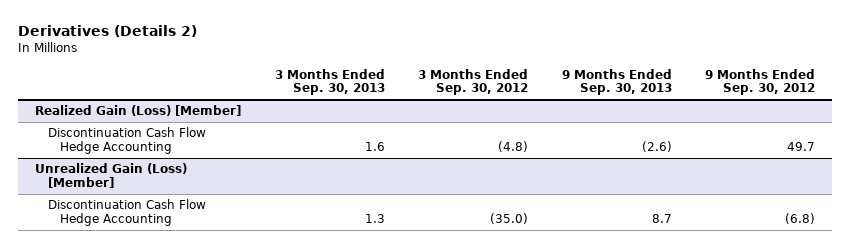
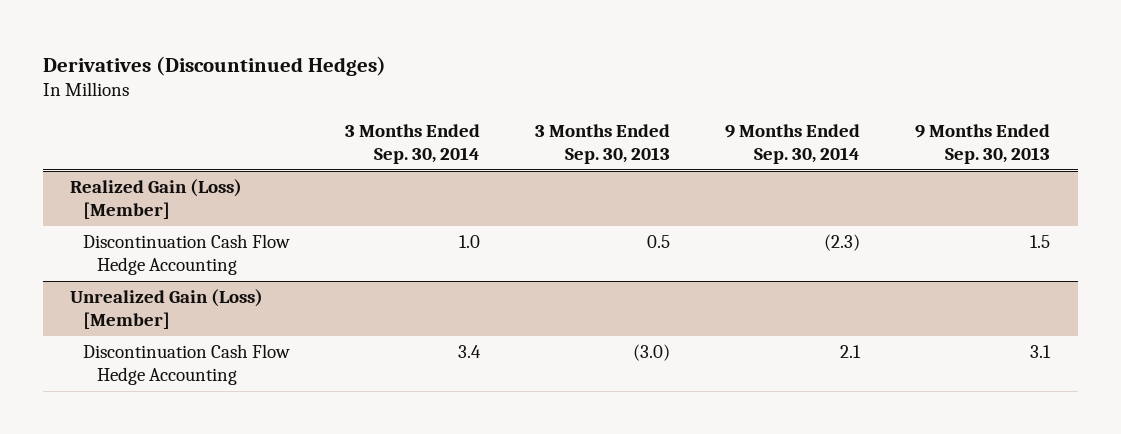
- Derivatives (Details 2)
+ Derivatives (Discountinued Hedges)
- | 3 Months Ended Sep. 30, 2013 | 3 Months Ended Sep. 30, 2012 | 9 Months Ended Sep. 30, 2013 | 9 Months Ended Sep. 30, 2012
+ | 3 Months Ended Sep. 30, 2014 | 3 Months Ended Sep. 30, 2013 | 9 Months Ended Sep. 30, 2014 | 9 Months Ended Sep. 30, 2013
@ Realized Gain (Loss) [Member]
- Discontinuation Cash Flow Hedge Accounting | 1.6 | (4.8) | (2.6) | 49.7
+ Discontinuation Cash Flow Hedge Accounting | 1.0 | 0.5 | (2.3) | 1.5
@ Unrealized Gain (Loss) [Member]
- Discontinuation Cash Flow Hedge Accounting | 1.3 | (35.0) | 8.7 | (6.8)
+ Discontinuation Cash Flow Hedge Accounting | 3.4 | (3.0) | 2.1 | 3.1

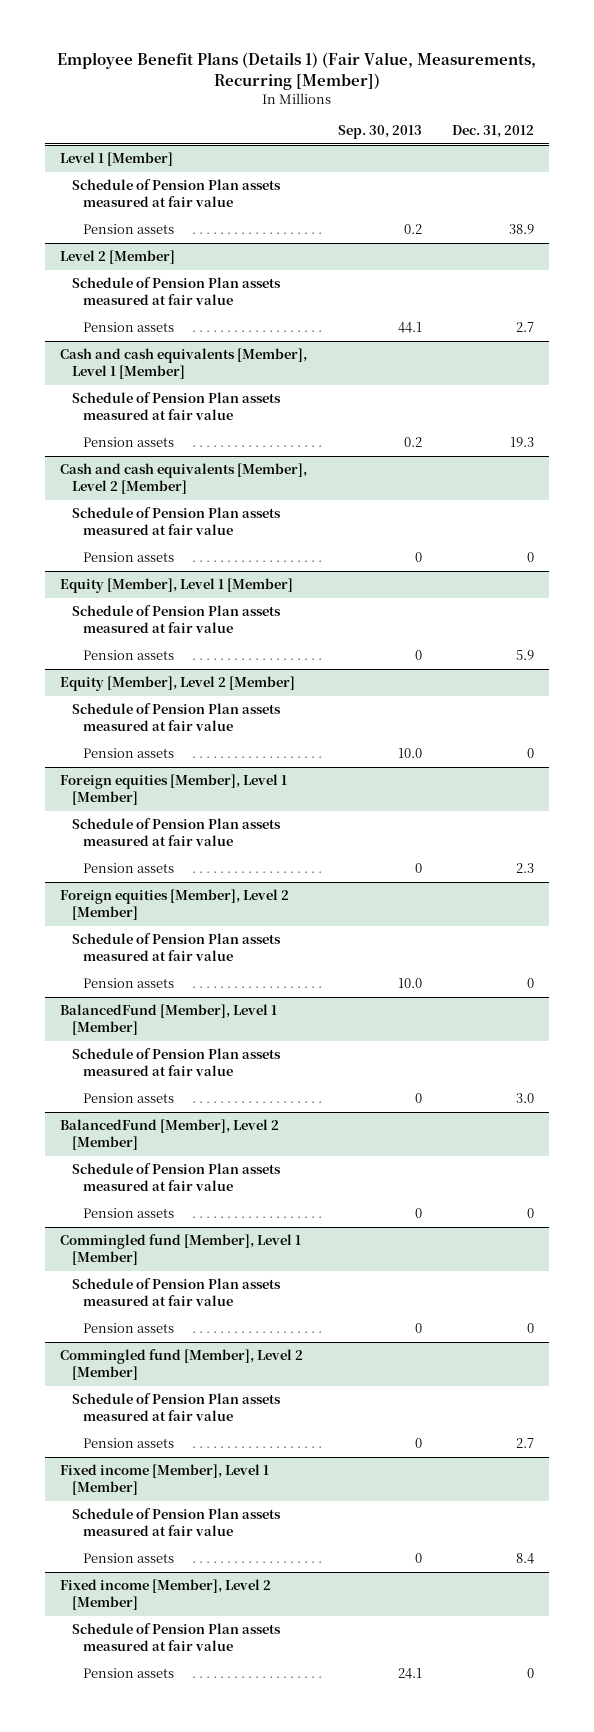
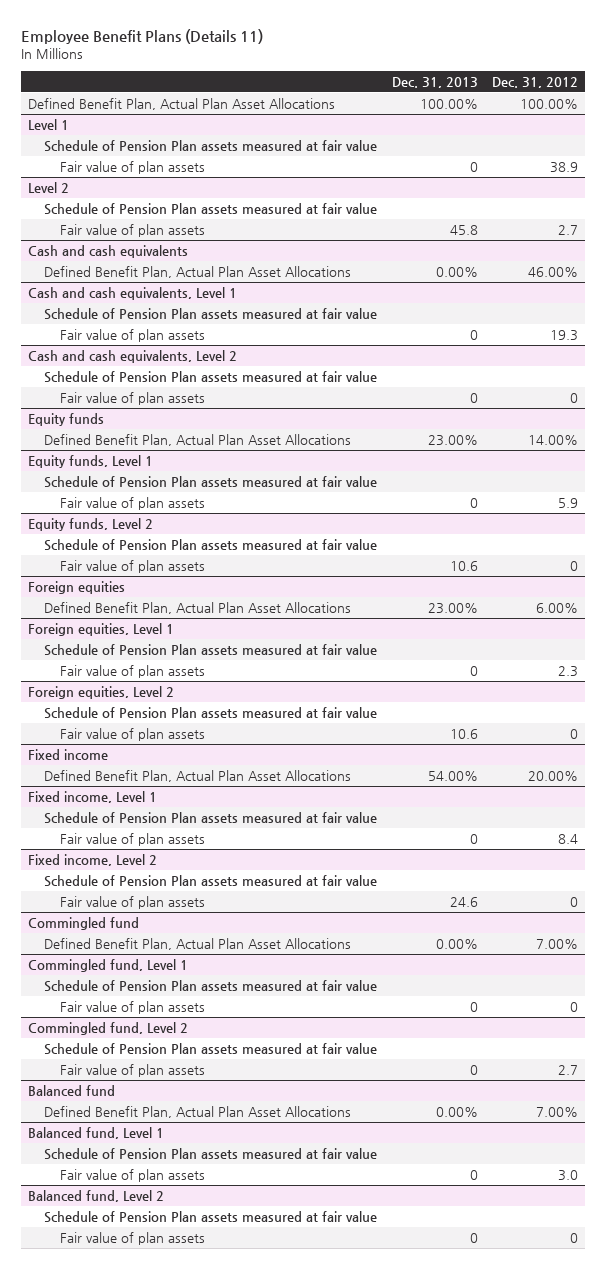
- Employee Benefit Plans (Details 1) (Fair Value, Measurements, Recurring [Member])
+ Employee Benefit Plans (Details 11)
- | Sep. 30, 2013 | Dec. 31, 2012
+ | Dec. 31, 2013 | Dec. 31, 2012
- Level 1 [Member]
+ Defined Benefit Plan, Actual Plan Asset Allocations | 100.00% | 100.00%
+ Level 1
- Pension assets | 0.2 | 38.9
- Level 2 [Member]
+ Fair value of plan assets | 0 | 38.9
+ Level 2
- Pension assets | 44.1 | 2.7
- Cash and cash equivalents [Member], Level 1 [Member]
+ Fair value of plan assets | 45.8 | 2.7
+ Cash and cash equivalents
+ Defined Benefit Plan, Actual Plan Asset Allocations | 0.00% | 46.00%
+ Cash and cash equivalents, Level 1
- Pension assets | 0.2 | 19.3
- Cash and cash equivalents [Member], Level 2 [Member]
+ Fair value of plan assets | 0 | 19.3
+ Cash and cash equivalents, Level 2
- Pension assets | 0 | 0
- Equity [Member], Level 1 [Member]
+ Fair value of plan assets | 0 | 0
+ Equity funds
+ Defined Benefit Plan, Actual Plan Asset Allocations | 23.00% | 14.00%
+ Equity funds, Level 1
- Pension assets | 0 | 5.9
- Equity [Member], Level 2 [Member]
+ Fair value of plan assets | 0 | 5.9
+ Equity funds, Level 2
- Pension assets | 10.0 | 0
- Foreign equities [Member], Level 1 [Member]
+ Fair value of plan assets | 10.6 | 0
+ Foreign equities
+ Defined Benefit Plan, Actual Plan Asset Allocations | 23.00% | 6.00%
+ Foreign equities, Level 1
- Pension assets | 0 | 2.3
- Foreign equities [Member], Level 2 [Member]
+ Fair value of plan assets | 0 | 2.3
+ Foreign equities, Level 2
- Pension assets | 10.0 | 0
- BalancedFund [Member], Level 1 [Member]
+ Fair value of plan assets | 10.6 | 0
+ Fixed income
+ Defined Benefit Plan, Actual Plan Asset Allocations | 54.00% | 20.00%
+ Fixed income, Level 1
- Pension assets | 0 | 3.0
- BalancedFund [Member], Level 2 [Member]
+ Fair value of plan assets | 0 | 8.4
+ Fixed income, Level 2
- Pension assets | 0 | 0
- Commingled fund [Member], Level 1 [Member]
+ Fair value of plan assets | 24.6 | 0
+ Commingled fund
+ Defined Benefit Plan, Actual Plan Asset Allocations | 0.00% | 7.00%
+ Commingled fund, Level 1
- Pension assets | 0 | 0
- Commingled fund [Member], Level 2 [Member]
+ Fair value of plan assets | 0 | 0
+ Commingled fund, Level 2
- Pension assets | 0 | 2.7
- Fixed income [Member], Level 1 [Member]
+ Fair value of plan assets | 0 | 2.7
+ Balanced fund
+ Defined Benefit Plan, Actual Plan Asset Allocations | 0.00% | 7.00%
+ Balanced fund, Level 1
- Pension assets | 0 | 8.4
- Fixed income [Member], Level 2 [Member]
+ Fair value of plan assets | 0 | 3.0
+ Balanced fund, Level 2
- Pension assets | 24.1 | 0
+ Fair value of plan assets | 0 | 0

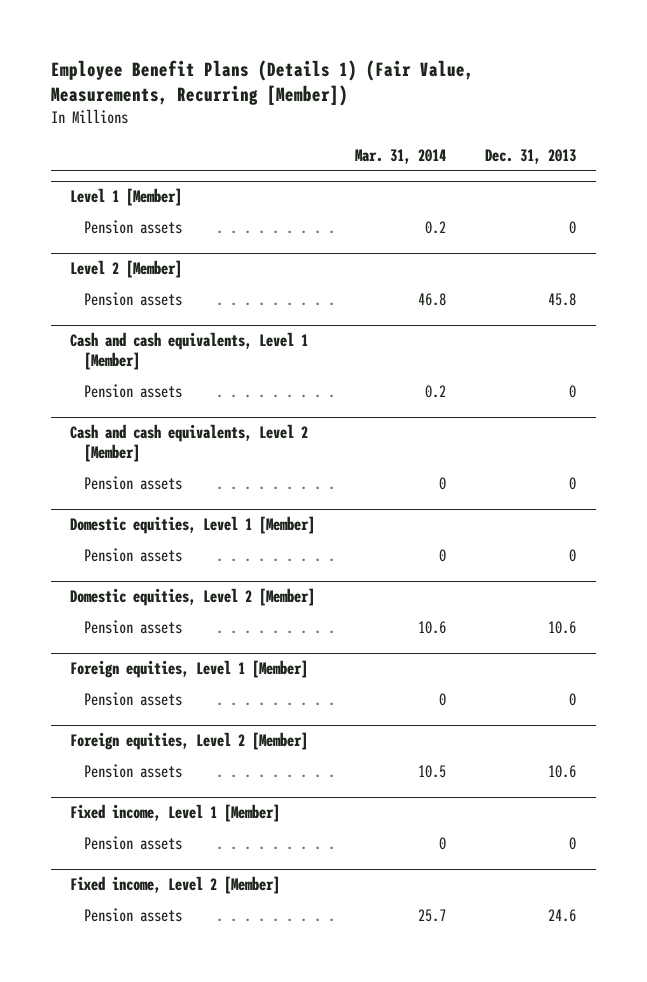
- Employee Benefit Plans (Details 11)
+ Employee Benefit Plans (Details 1) (Fair Value, Measurements, Recurring [Member])
- | Dec. 31, 2013 | Dec. 31, 2012
+ | Mar. 31, 2014 | Dec. 31, 2013
- Defined Benefit Plan, Actual Plan Asset Allocations | 100.00% | 100.00%
- Level 1
- Schedule of Pension Plan assets measured at fair value
- Fair value of plan assets | 0 | 38.9
- Level 2
- Schedule of Pension Plan assets measured at fair value
- Fair value of plan assets | 45.8 | 2.7
- Cash and cash equivalents
- Defined Benefit Plan, Actual Plan Asset Allocations | 0.00% | 46.00%
- Cash and cash equivalents, Level 1
- Schedule of Pension Plan assets measured at fair value
- Fair value of plan assets | 0 | 19.3
- Cash and cash equivalents, Level 2
- Schedule of Pension Plan assets measured at fair value
- Fair value of plan assets | 0 | 0
- Equity funds
- Defined Benefit Plan, Actual Plan Asset Allocations | 23.00% | 14.00%
- Equity funds, Level 1
- Schedule of Pension Plan assets measured at fair value
- Fair value of plan assets | 0 | 5.9
- Equity funds, Level 2
- Schedule of Pension Plan assets measured at fair value
- Fair value of plan assets | 10.6 | 0
- Foreign equities
- Defined Benefit Plan, Actual Plan Asset Allocations | 23.00% | 6.00%
- Foreign equities, Level 1
- Schedule of Pension Plan assets measured at fair value
- Fair value of plan assets | 0 | 2.3
- Foreign equities, Level 2
- Schedule of Pension Plan assets measured at fair value
- Fair value of plan assets | 10.6 | 0
- Fixed income
- Defined Benefit Plan, Actual Plan Asset Allocations | 54.00% | 20.00%
- Fixed income, Level 1
- Schedule of Pension Plan assets measured at fair value
- Fair value of plan assets | 0 | 8.4
- Fixed income, Level 2
- Schedule of Pension Plan assets measured at fair value
- Fair value of plan assets | 24.6 | 0
- Commingled fund
- Defined Benefit Plan, Actual Plan Asset Allocations | 0.00% | 7.00%
- Commingled fund, Level 1
- Schedule of Pension Plan assets measured at fair value
- Fair value of plan assets | 0 | 0
- Commingled fund, Level 2
- Schedule of Pension Plan assets measured at fair value
- Fair value of plan assets | 0 | 2.7
- Balanced fund
- Defined Benefit Plan, Actual Plan Asset Allocations | 0.00% | 7.00%
- Balanced fund, Level 1
- Schedule of Pension Plan assets measured at fair value
- Fair value of plan assets | 0 | 3.0
- Balanced fund, Level 2
- Schedule of Pension Plan assets measured at fair value
- Fair value of plan assets | 0 | 0
+ Level 1 [Member]
+ Pension assets | 0.2 | 0
+ Level 2 [Member]
+ Pension assets | 46.8 | 45.8
+ Cash and cash equivalents, Level 1 [Member]
+ Pension assets | 0.2 | 0
+ Cash and cash equivalents, Level 2 [Member]
+ Pension assets | 0 | 0
+ Domestic equities, Level 1 [Member]
+ Pension assets | 0 | 0
+ Domestic equities, Level 2 [Member]
+ Pension assets | 10.6 | 10.6
+ Foreign equities, Level 1 [Member]
+ Pension assets | 0 | 0
+ Foreign equities, Level 2 [Member]
+ Pension assets | 10.5 | 10.6
+ Fixed income, Level 1 [Member]
+ Pension assets | 0 | 0
+ Fixed income, Level 2 [Member]
+ Pension assets | 25.7 | 24.6

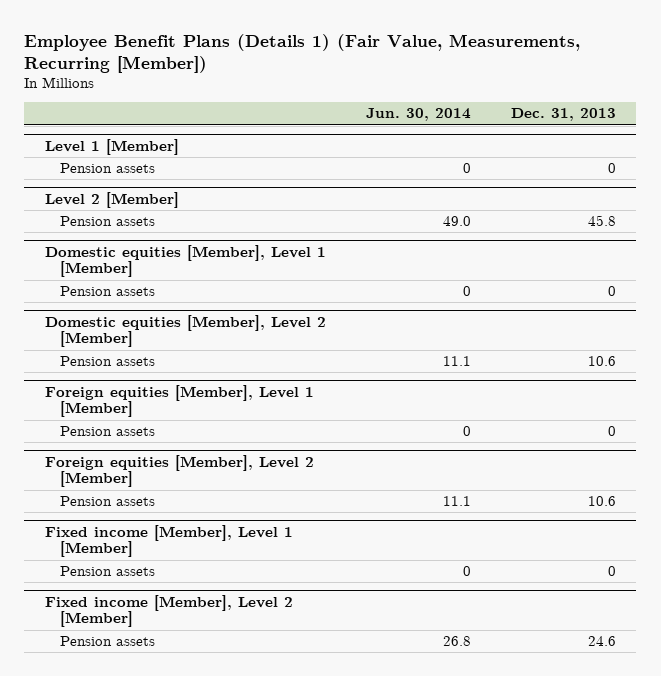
- | Mar. 31, 2014 | Dec. 31, 2013
+ | Jun. 30, 2014 | Dec. 31, 2013
- Cash and cash equivalents, Level 1 [Member]
- Pension assets | 0.2 | 0
- Cash and cash equivalents, Level 2 [Member]
- Pension assets | 0 | 0
- Domestic equities, Level 1 [Member]
+ Domestic equities [Member], Level 1 [Member]
- Domestic equities, Level 2 [Member]
+ Domestic equities [Member], Level 2 [Member]
- Foreign equities, Level 1 [Member]
+ Foreign equities [Member], Level 1 [Member]
- Foreign equities, Level 2 [Member]
+ Foreign equities [Member], Level 2 [Member]
- Fixed income, Level 1 [Member]
+ Fixed income [Member], Level 1 [Member]
- Fixed income, Level 2 [Member]
+ Fixed income [Member], Level 2 [Member]

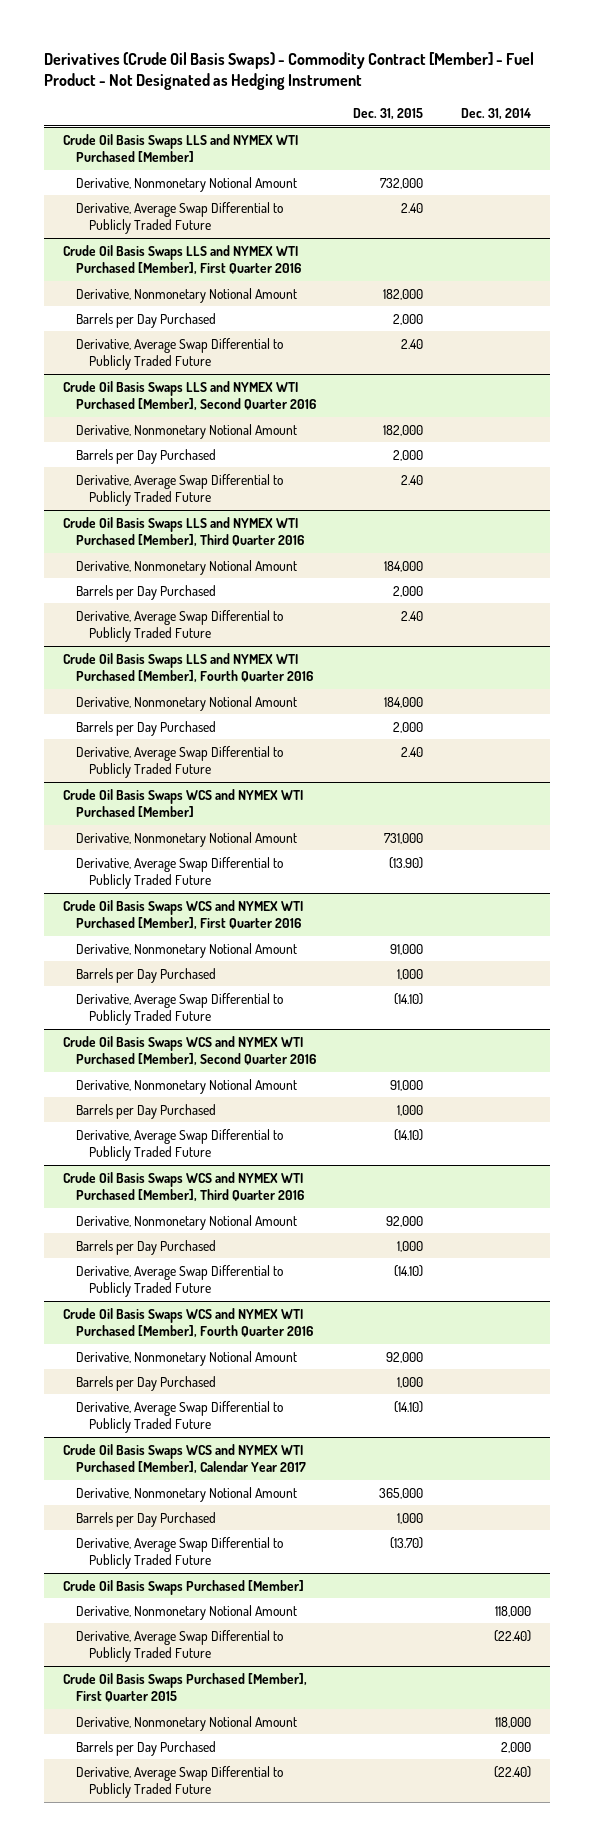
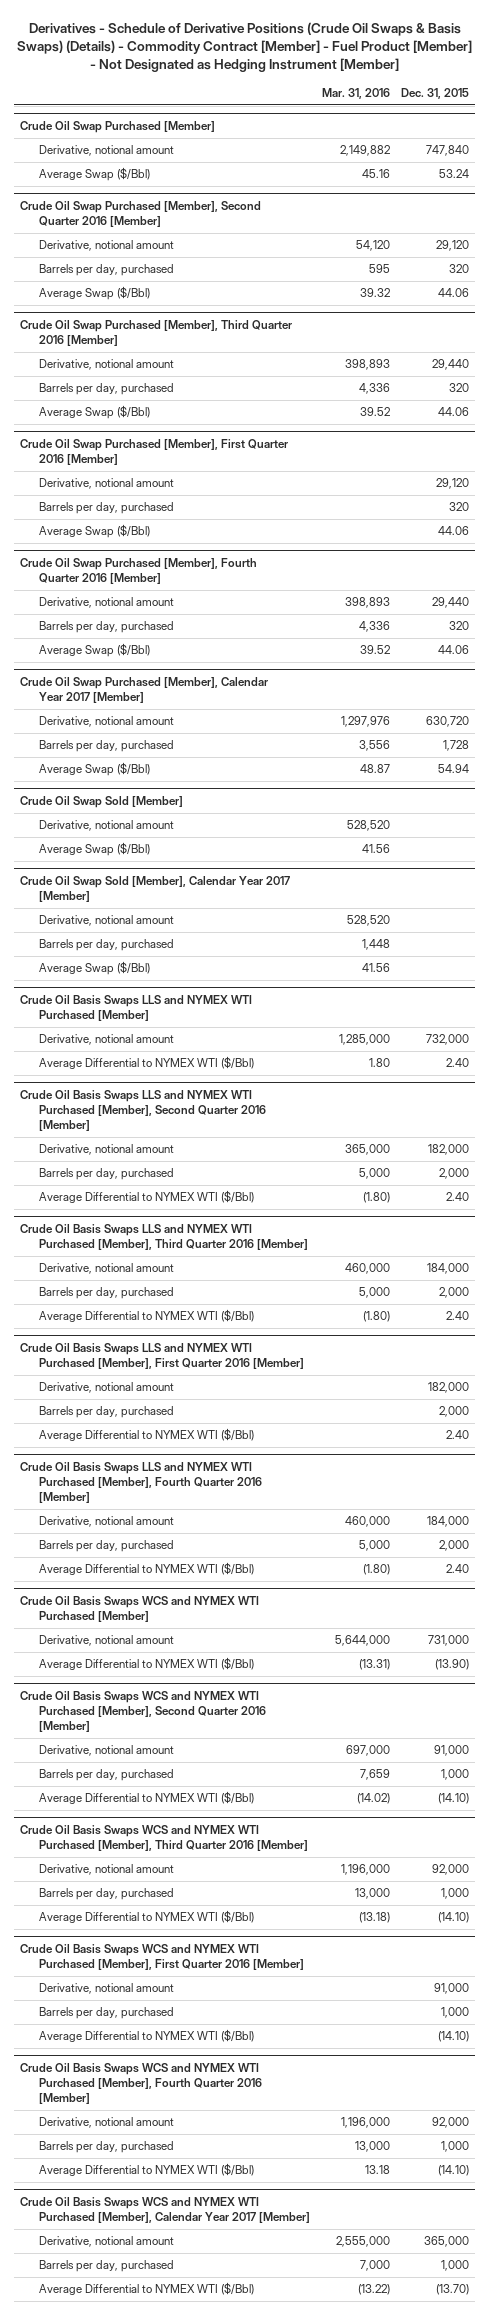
- Derivatives (Crude Oil Basis Swaps) - Commodity Contract [Member] - Fuel Product - Not Designated as Hedging Instrument
+ Derivatives - Schedule of Derivative Positions (Crude Oil Swaps & Basis Swaps) (Details) - Commodity Contract [Member] - Fuel Product [Member] - Not Designated as Hedging Instrument [Member]
- | Dec. 31, 2015 | Dec. 31, 2014
+ | Mar. 31, 2016 | Dec. 31, 2015
+ Crude Oil Swap Purchased [Member]
+ Derivative, notional amount | 2,149,882 | 747,840
+ Average Swap ($/Bbl) | 45.16 | 53.24
+ Crude Oil Swap Purchased [Member], Second Quarter 2016 [Member]
+ Derivative, notional amount | 54,120 | 29,120
+ Barrels per day, purchased | 595 | 320
+ Average Swap ($/Bbl) | 39.32 | 44.06
+ Crude Oil Swap Purchased [Member], Third Quarter 2016 [Member]
+ Derivative, notional amount | 398,893 | 29,440
+ Barrels per day, purchased | 4,336 | 320
+ Average Swap ($/Bbl) | 39.52 | 44.06
+ Crude Oil Swap Purchased [Member], First Quarter 2016 [Member]
+ Derivative, notional amount | | 29,120
+ Barrels per day, purchased | | 320
+ Average Swap ($/Bbl) | | 44.06
+ Crude Oil Swap Purchased [Member], Fourth Quarter 2016 [Member]
+ Derivative, notional amount | 398,893 | 29,440
+ Barrels per day, purchased | 4,336 | 320
+ Average Swap ($/Bbl) | 39.52 | 44.06
+ Crude Oil Swap Purchased [Member], Calendar Year 2017 [Member]
+ Derivative, notional amount | 1,297,976 | 630,720
+ Barrels per day, purchased | 3,556 | 1,728
+ Average Swap ($/Bbl) | 48.87 | 54.94
+ Crude Oil Swap Sold [Member]
+ Derivative, notional amount | 528,520 |
+ Average Swap ($/Bbl) | 41.56 |
+ Crude Oil Swap Sold [Member], Calendar Year 2017 [Member]
+ Derivative, notional amount | 528,520 |
+ Barrels per day, purchased | 1,448 |
+ Average Swap ($/Bbl) | 41.56 |
@ Crude Oil Basis Swaps LLS and NYMEX WTI Purchased [Member]
- Derivative, Nonmonetary Notional Amount | 732,000 |
- Derivative, Average Swap Differential to Publicly Traded Future | 2.40 |
- Crude Oil Basis Swaps LLS and NYMEX WTI Purchased [Member], First Quarter 2016
- Derivative, Nonmonetary Notional Amount | 182,000 |
- Barrels per Day Purchased | 2,000 |
- Derivative, Average Swap Differential to Publicly Traded Future | 2.40 |
- Crude Oil Basis Swaps LLS and NYMEX WTI Purchased [Member], Second Quarter 2016
- Derivative, Nonmonetary Notional Amount | 182,000 |
- Barrels per Day Purchased | 2,000 |
- Derivative, Average Swap Differential to Publicly Traded Future | 2.40 |
- Crude Oil Basis Swaps LLS and NYMEX WTI Purchased [Member], Third Quarter 2016
- Derivative, Nonmonetary Notional Amount | 184,000 |
- Barrels per Day Purchased | 2,000 |
- Derivative, Average Swap Differential to Publicly Traded Future | 2.40 |
- Crude Oil Basis Swaps LLS and NYMEX WTI Purchased [Member], Fourth Quarter 2016
- Derivative, Nonmonetary Notional Amount | 184,000 |
- Barrels per Day Purchased | 2,000 |
- Derivative, Average Swap Differential to Publicly Traded Future | 2.40 |
@ Crude Oil Basis Swaps LLS and NYMEX WTI Purchased [Member]
+ Derivative, notional amount | 1,285,000 | 732,000
+ Average Differential to NYMEX WTI ($/Bbl) | 1.80 | 2.40
+ Crude Oil Basis Swaps LLS and NYMEX WTI Purchased [Member], Second Quarter 2016 [Member]
+ Derivative, notional amount | 365,000 | 182,000
+ Barrels per day, purchased | 5,000 | 2,000
+ Average Differential to NYMEX WTI ($/Bbl) | (1.80) | 2.40
+ Crude Oil Basis Swaps LLS and NYMEX WTI Purchased [Member], Third Quarter 2016 [Member]
+ Derivative, notional amount | 460,000 | 184,000
+ Barrels per day, purchased | 5,000 | 2,000
+ Average Differential to NYMEX WTI ($/Bbl) | (1.80) | 2.40
+ Crude Oil Basis Swaps LLS and NYMEX WTI Purchased [Member], First Quarter 2016 [Member]
+ Derivative, notional amount | | 182,000
+ Barrels per day, purchased | | 2,000
+ Average Differential to NYMEX WTI ($/Bbl) | | 2.40
+ Crude Oil Basis Swaps LLS and NYMEX WTI Purchased [Member], Fourth Quarter 2016 [Member]
+ Derivative, notional amount | 460,000 | 184,000
+ Barrels per day, purchased | 5,000 | 2,000
+ Average Differential to NYMEX WTI ($/Bbl) | (1.80) | 2.40
@ Crude Oil Basis Swaps WCS and NYMEX WTI Purchased [Member]
- Derivative, Nonmonetary Notional Amount | 731,000 |
- Derivative, Average Swap Differential to Publicly Traded Future | (13.90) |
- Crude Oil Basis Swaps WCS and NYMEX WTI Purchased [Member], First Quarter 2016
- Derivative, Nonmonetary Notional Amount | 91,000 |
- Barrels per Day Purchased | 1,000 |
- Derivative, Average Swap Differential to Publicly Traded Future | (14.10) |
- Crude Oil Basis Swaps WCS and NYMEX WTI Purchased [Member], Second Quarter 2016
- Derivative, Nonmonetary Notional Amount | 91,000 |
- Barrels per Day Purchased | 1,000 |
- Derivative, Average Swap Differential to Publicly Traded Future | (14.10) |
- Crude Oil Basis Swaps WCS and NYMEX WTI Purchased [Member], Third Quarter 2016
- Derivative, Nonmonetary Notional Amount | 92,000 |
- Barrels per Day Purchased | 1,000 |
- Derivative, Average Swap Differential to Publicly Traded Future | (14.10) |
- Crude Oil Basis Swaps WCS and NYMEX WTI Purchased [Member], Fourth Quarter 2016
- Derivative, Nonmonetary Notional Amount | 92,000 |
- Barrels per Day Purchased | 1,000 |
- Derivative, Average Swap Differential to Publicly Traded Future | (14.10) |
- Crude Oil Basis Swaps WCS and NYMEX WTI Purchased [Member], Calendar Year 2017
- Derivative, Nonmonetary Notional Amount | 365,000 |
- Barrels per Day Purchased | 1,000 |
- Derivative, Average Swap Differential to Publicly Traded Future | (13.70) |
- Crude Oil Basis Swaps Purchased [Member]
- Derivative, Nonmonetary Notional Amount | | 118,000
- Derivative, Average Swap Differential to Publicly Traded Future | | (22.40)
- Crude Oil Basis Swaps Purchased [Member], First Quarter 2015
- Derivative, Nonmonetary Notional Amount | | 118,000
- Barrels per Day Purchased | | 2,000
- Derivative, Average Swap Differential to Publicly Traded Future | | (22.40)
@ Crude Oil Basis Swaps WCS and NYMEX WTI Purchased [Member]
+ Derivative, notional amount | 5,644,000 | 731,000
+ Average Differential to NYMEX WTI ($/Bbl) | (13.31) | (13.90)
+ Crude Oil Basis Swaps WCS and NYMEX WTI Purchased [Member], Second Quarter 2016 [Member]
+ Derivative, notional amount | 697,000 | 91,000
+ Barrels per day, purchased | 7,659 | 1,000
+ Average Differential to NYMEX WTI ($/Bbl) | (14.02) | (14.10)
+ Crude Oil Basis Swaps WCS and NYMEX WTI Purchased [Member], Third Quarter 2016 [Member]
+ Derivative, notional amount | 1,196,000 | 92,000
+ Barrels per day, purchased | 13,000 | 1,000
+ Average Differential to NYMEX WTI ($/Bbl) | (13.18) | (14.10)
+ Crude Oil Basis Swaps WCS and NYMEX WTI Purchased [Member], First Quarter 2016 [Member]
+ Derivative, notional amount | | 91,000
+ Barrels per day, purchased | | 1,000
+ Average Differential to NYMEX WTI ($/Bbl) | | (14.10)
+ Crude Oil Basis Swaps WCS and NYMEX WTI Purchased [Member], Fourth Quarter 2016 [Member]
+ Derivative, notional amount | 1,196,000 | 92,000
+ Barrels per day, purchased | 13,000 | 1,000
+ Average Differential to NYMEX WTI ($/Bbl) | 13.18 | (14.10)
+ Crude Oil Basis Swaps WCS and NYMEX WTI Purchased [Member], Calendar Year 2017 [Member]
+ Derivative, notional amount | 2,555,000 | 365,000
+ Barrels per day, purchased | 7,000 | 1,000
+ Average Differential to NYMEX WTI ($/Bbl) | (13.22) | (13.70)

